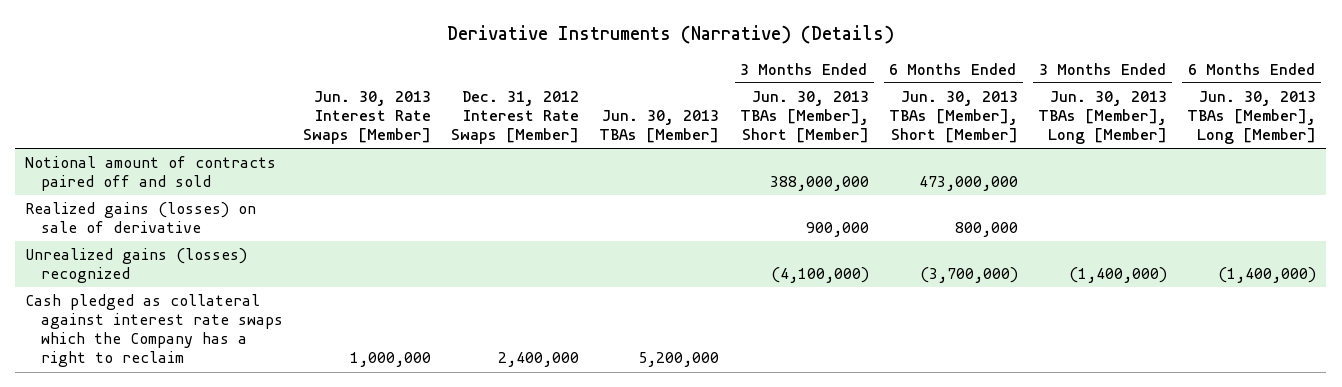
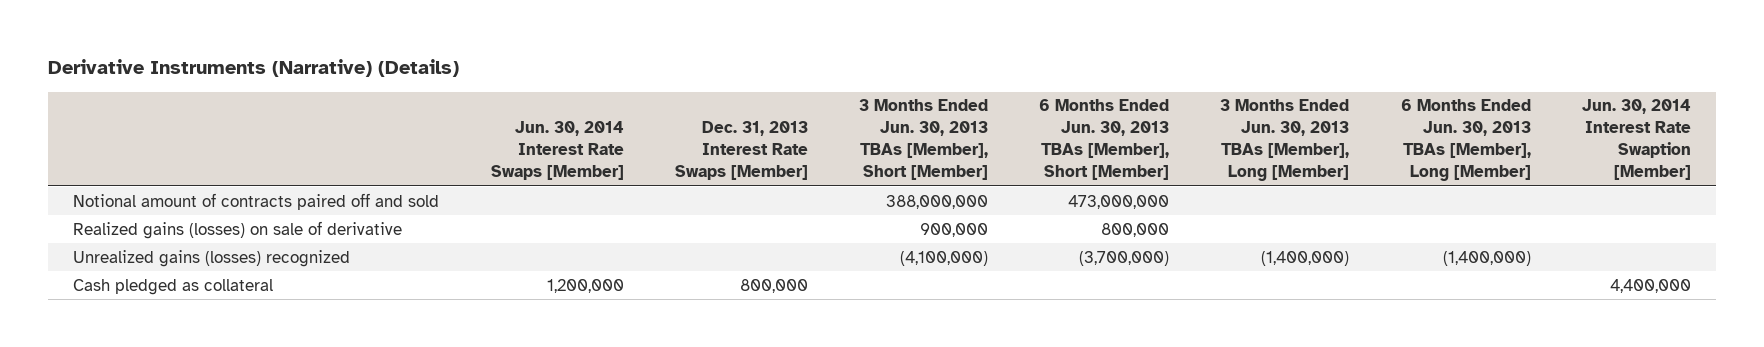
- | Jun. 30, 2013 Interest Rate Swaps [Member] | Dec. 31, 2012 Interest Rate Swaps [Member] | Jun. 30, 2013 TBAs [Member] | 3 Months Ended Jun. 30, 2013 TBAs [Member], Short [Member] | 6 Months Ended Jun. 30, 2013 TBAs [Member], Short [Member] | 3 Months Ended Jun. 30, 2013 TBAs [Member], Long [Member] | 6 Months Ended Jun. 30, 2013 TBAs [Member], Long [Member]
+ | Jun. 30, 2014 Interest Rate Swaps [Member] | Dec. 31, 2013 Interest Rate Swaps [Member] | 3 Months Ended Jun. 30, 2013 TBAs [Member], Short [Member] | 6 Months Ended Jun. 30, 2013 TBAs [Member], Short [Member] | 3 Months Ended Jun. 30, 2013 TBAs [Member], Long [Member] | 6 Months Ended Jun. 30, 2013 TBAs [Member], Long [Member] | Jun. 30, 2014 Interest Rate Swaption [Member]
- Cash pledged as collateral against interest rate swaps which the Company has a right to reclaim | 1,000,000 | 2,400,000 | 5,200,000 | | | |
+ Cash pledged as collateral | 1,200,000 | 800,000 | | | | | 4,400,000

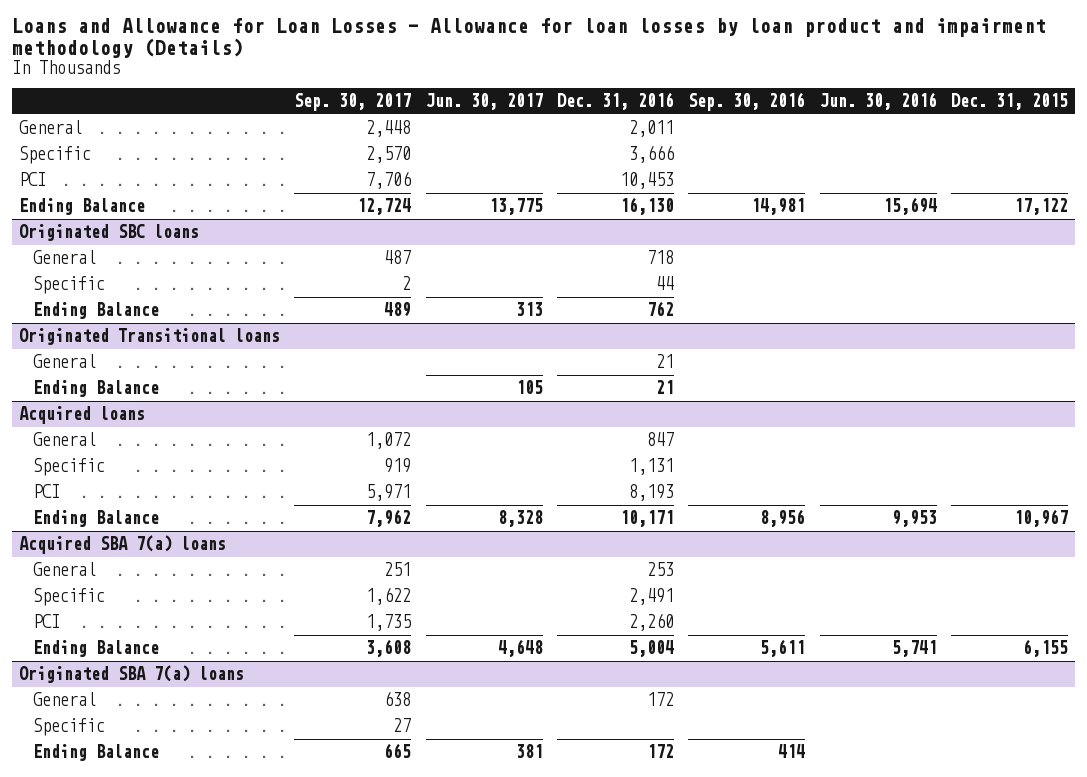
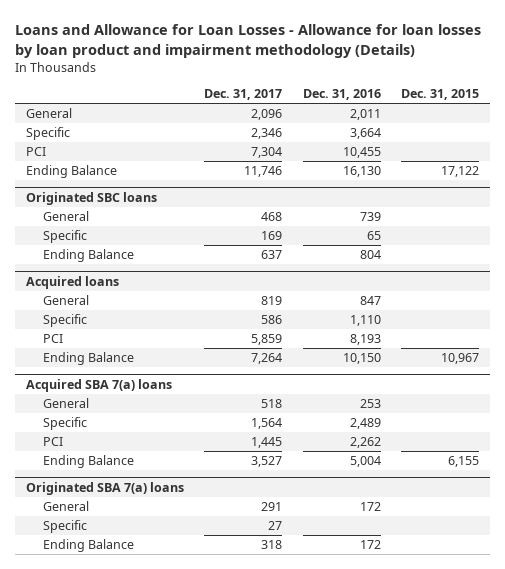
- | Sep. 30, 2017 | Jun. 30, 2017 | Dec. 31, 2016 | Sep. 30, 2016 | Jun. 30, 2016 | Dec. 31, 2015
+ | Dec. 31, 2017 | Dec. 31, 2016 | Dec. 31, 2015
- Specific | 2,570 | | 3,666 | | |
- PCI | 7,706 | | 10,453 | | |
+ Specific | 2,346 | 3,664 |
+ PCI | 7,304 | 10,455 |
@ Originated SBC loans
- General | 487 | | 718 | | |
- Specific | 2 | | 44 | | |
- Ending Balance | 489 | 313 | 762 | | |
- Originated Transitional loans
- General | | | 21 | | |
- Ending Balance | | 105 | 21 | | |
@ Originated SBC loans
+ General | 468 | 739 |
+ Specific | 169 | 65 |
+ Ending Balance | 637 | 804 |
@ Acquired loans
- Specific | 919 | | 1,131 | | |
+ Specific | 586 | 1,110 |
- Ending Balance | 7,962 | 8,328 | 10,171 | 8,956 | 9,953 | 10,967
+ Ending Balance | 7,264 | 10,150 | 10,967
@ Acquired SBA 7(a) loans
- Specific | 1,622 | | 2,491 | | |
- PCI | 1,735 | | 2,260 | | |
+ Specific | 1,564 | 2,489 |
+ PCI | 1,445 | 2,262 |

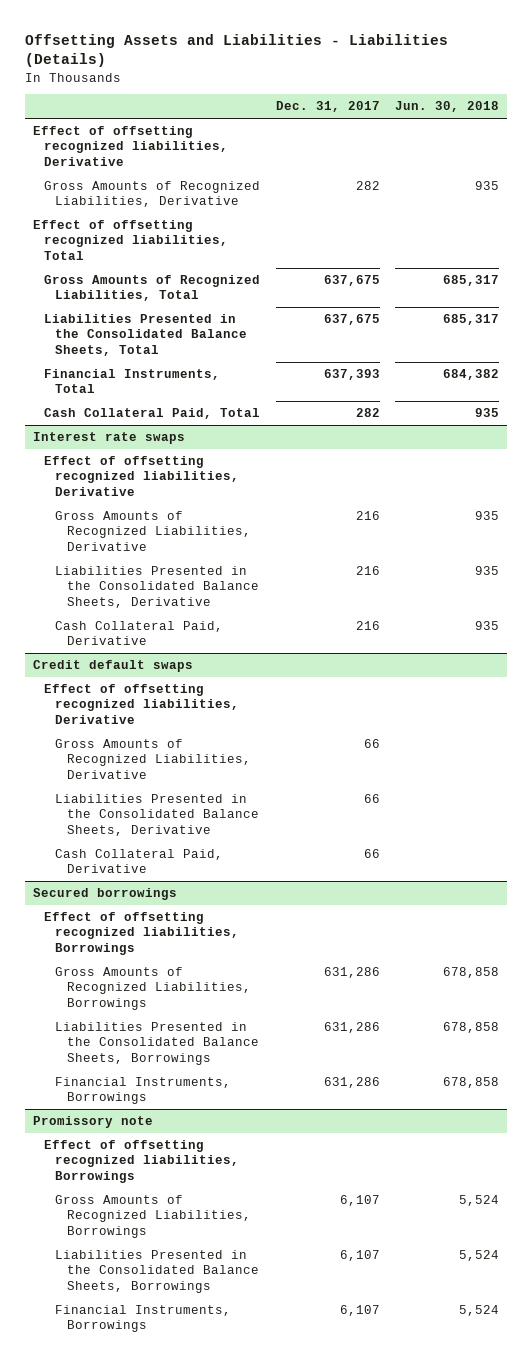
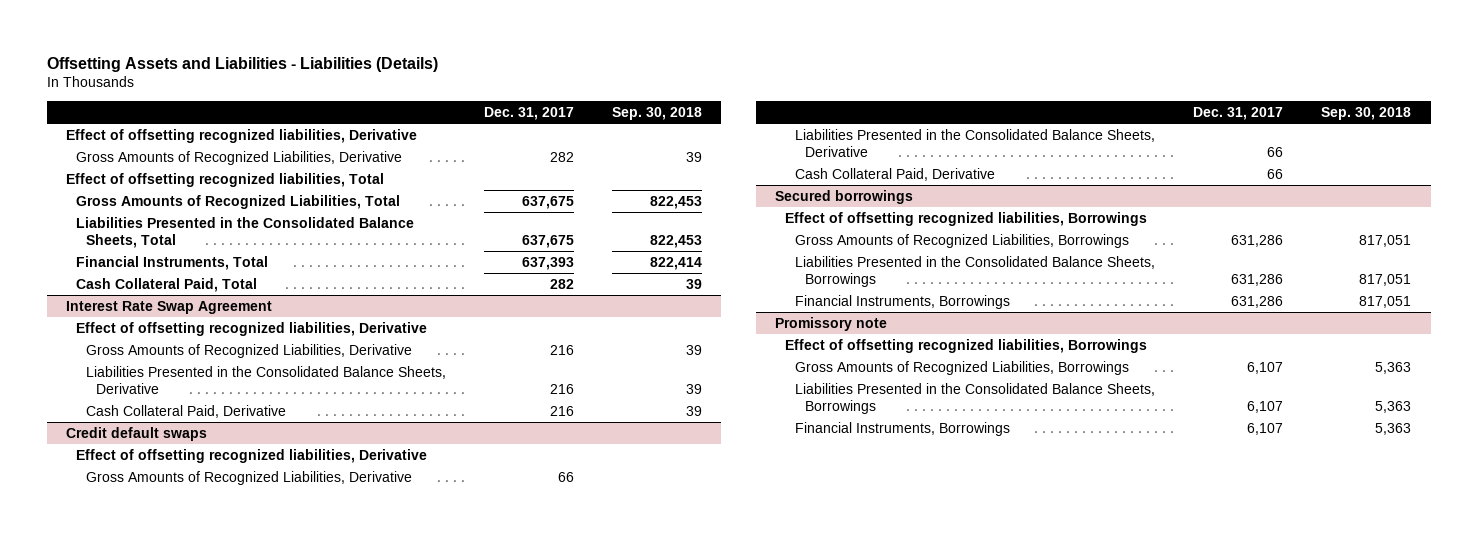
- | Dec. 31, 2017 | Jun. 30, 2018
+ | Dec. 31, 2017 | Sep. 30, 2018
- Interest rate swaps
+ Interest Rate Swap Agreement

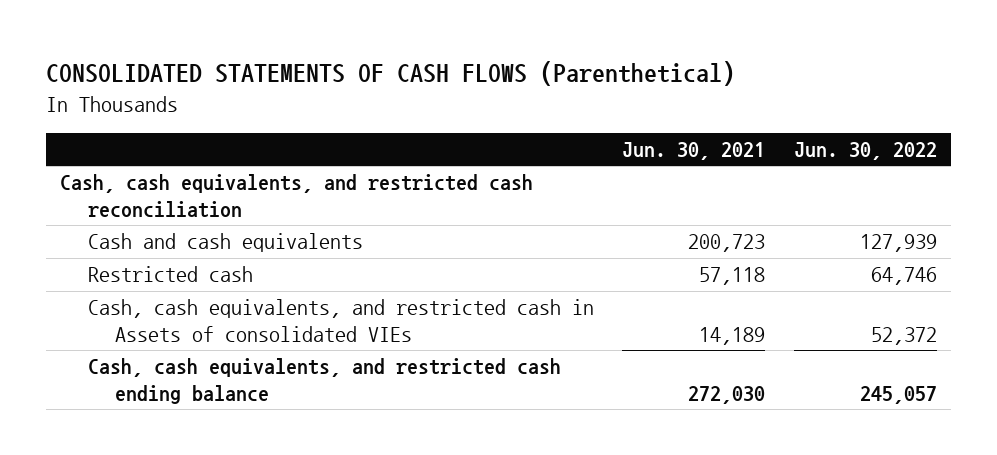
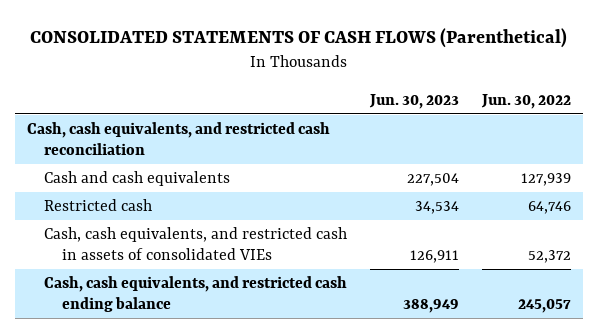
- | Jun. 30, 2021 | Jun. 30, 2022
+ | Jun. 30, 2023 | Jun. 30, 2022
- Cash, cash equivalents, and restricted cash in Assets of consolidated VIEs | 14,189 | 52,372
+ Cash, cash equivalents, and restricted cash in assets of consolidated VIEs | 126,911 | 52,372

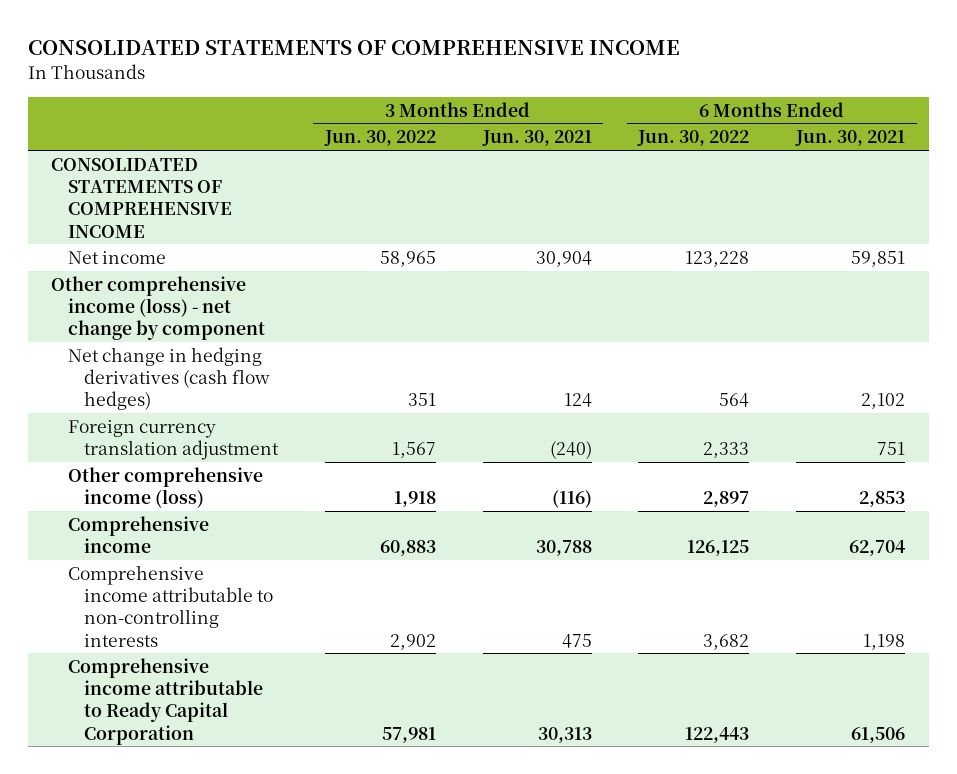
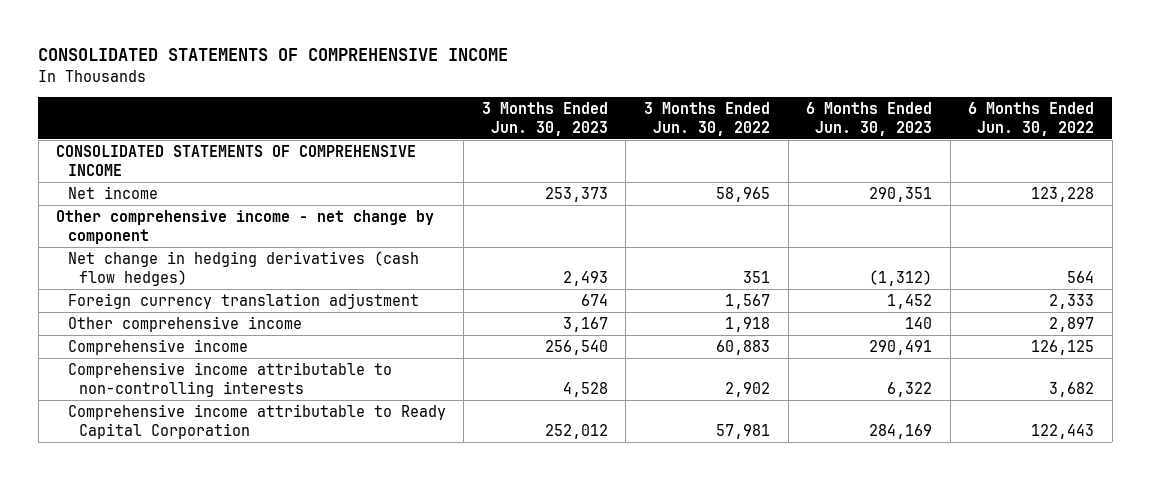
- | 3 Months Ended Jun. 30, 2022 | 3 Months Ended Jun. 30, 2021 | 6 Months Ended Jun. 30, 2022 | 6 Months Ended Jun. 30, 2021
+ | 3 Months Ended Jun. 30, 2023 | 3 Months Ended Jun. 30, 2022 | 6 Months Ended Jun. 30, 2023 | 6 Months Ended Jun. 30, 2022
- Other comprehensive income (loss) - net change by component
+ Other comprehensive income - net change by component
- Other comprehensive income (loss) | 1,918 | (116) | 2,897 | 2,853
+ Other comprehensive income | 3,167 | 1,918 | 140 | 2,897

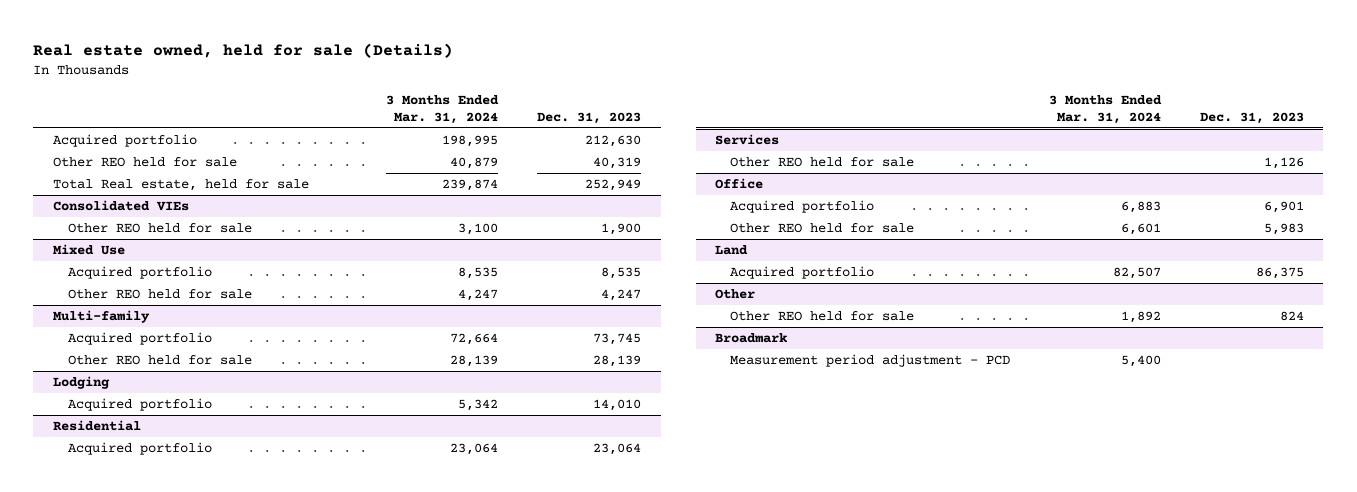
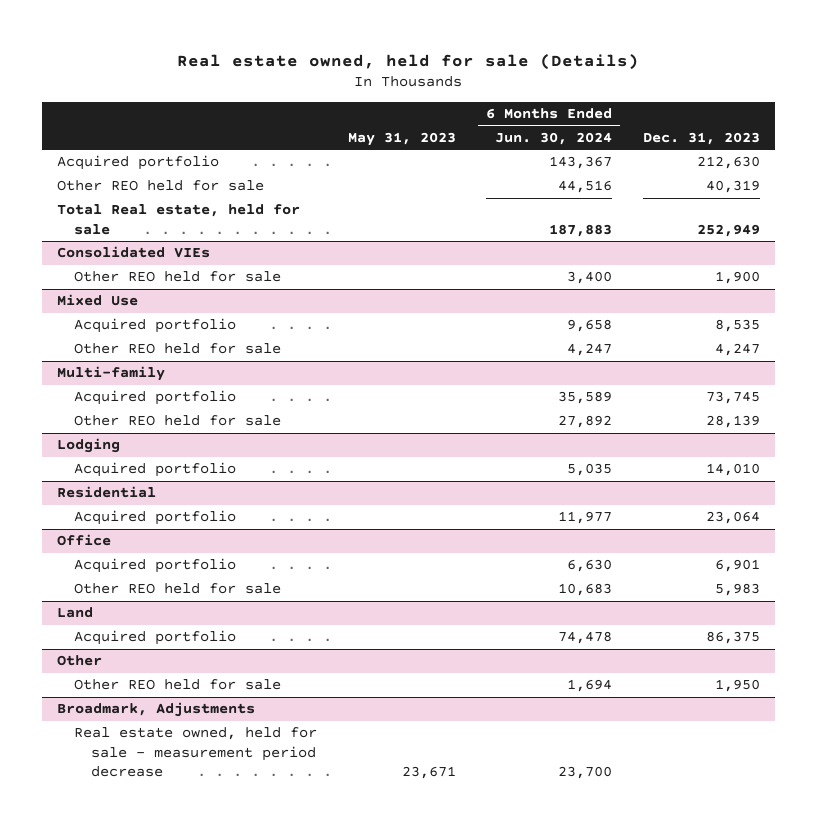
- | 3 Months Ended Mar. 31, 2024 | Dec. 31, 2023
+ | May 31, 2023 | 6 Months Ended Jun. 30, 2024 | Dec. 31, 2023
- Services
- Other REO held for sale | | 1,126
@ Other
- Other REO held for sale | 1,892 | 824
- Broadmark
- Measurement period adjustment - PCD | 5,400 |
@ Other
+ Other REO held for sale | | 1,694 | 1,950
+ Broadmark, Adjustments
+ Real estate owned, held for sale - measurement period decrease | 23,671 | 23,700 |

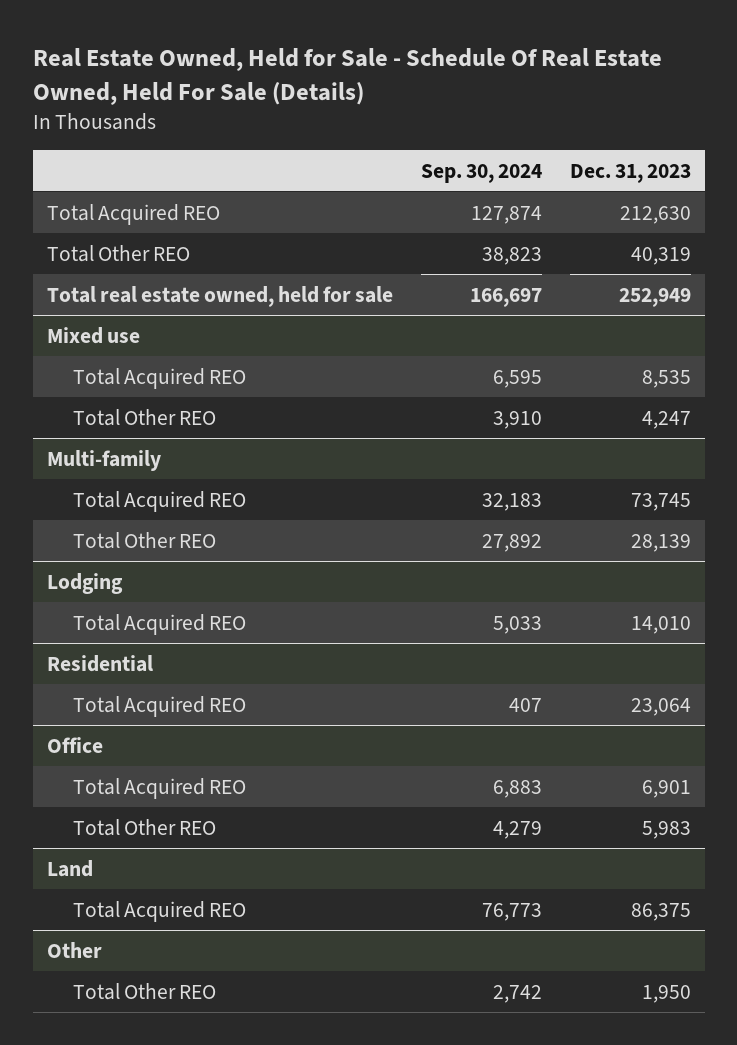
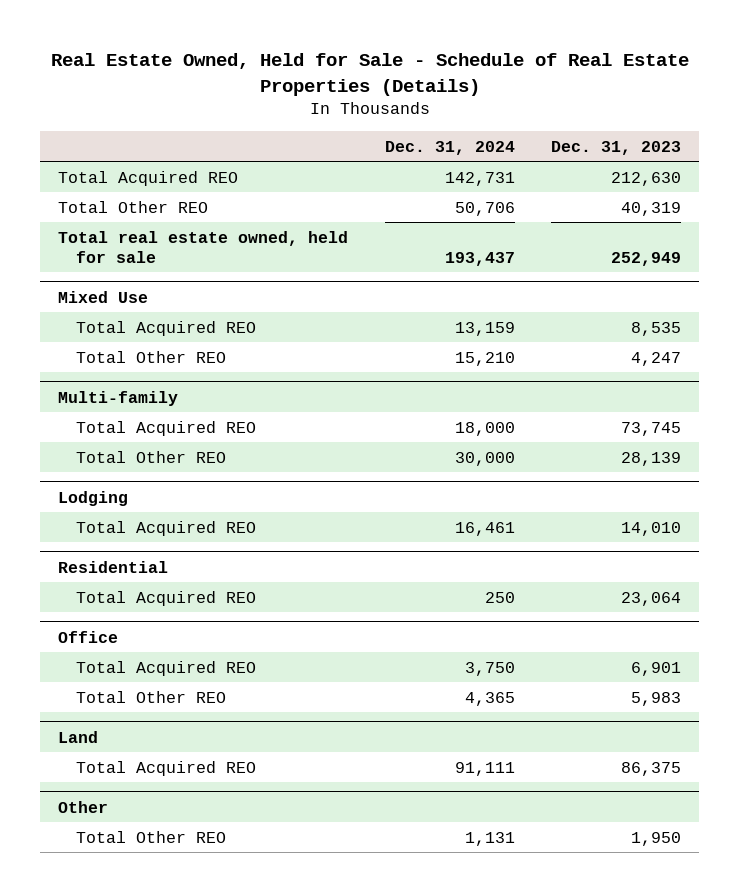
- Real Estate Owned, Held for Sale - Schedule Of Real Estate Owned, Held For Sale (Details)
+ Real Estate Owned, Held for Sale - Schedule of Real Estate Properties (Details)
- | Sep. 30, 2024 | Dec. 31, 2023
+ | Dec. 31, 2024 | Dec. 31, 2023
- Mixed use
+ Mixed Use

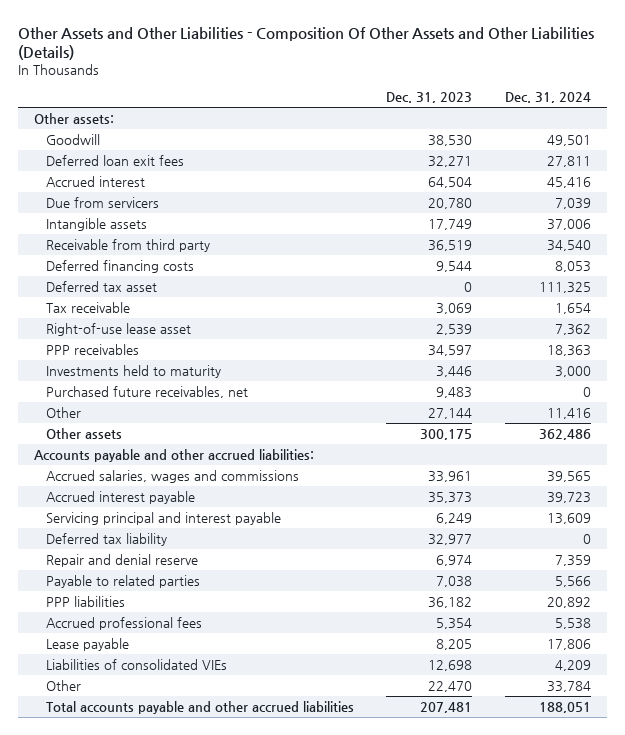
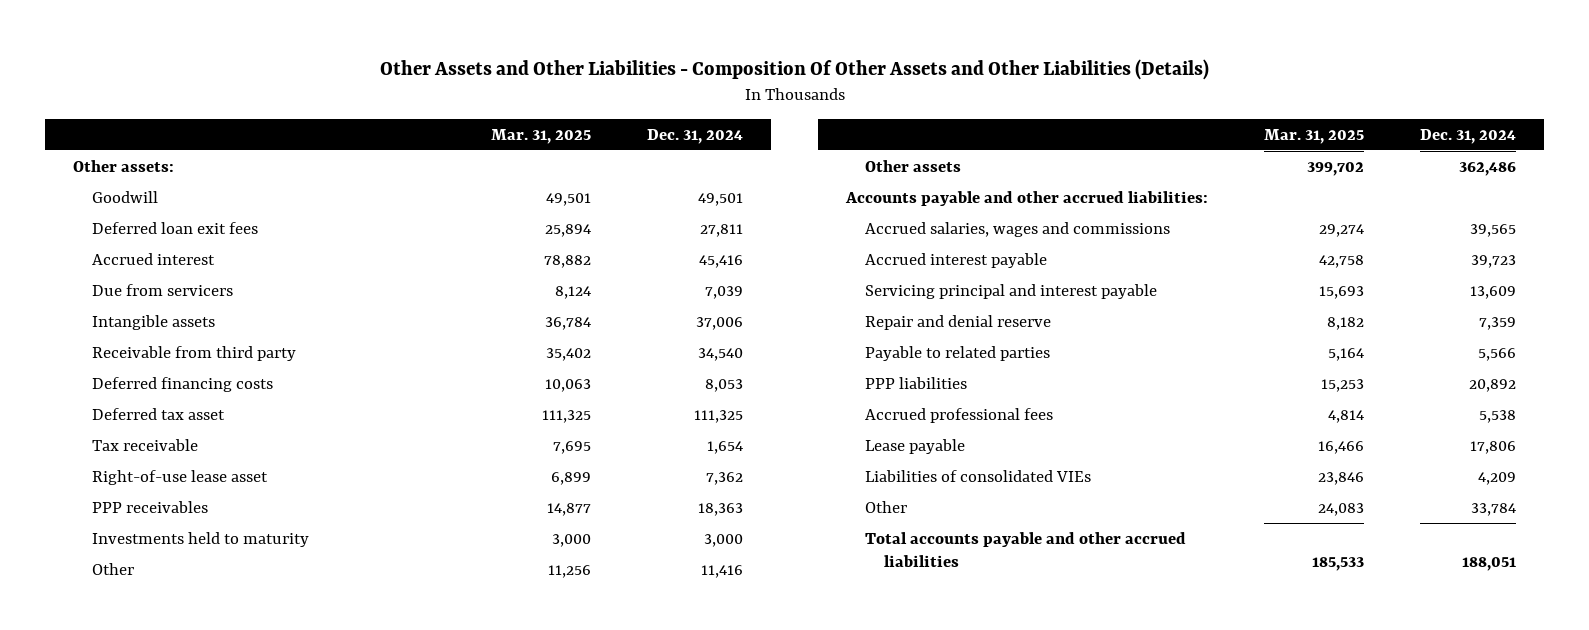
- | Dec. 31, 2023 | Dec. 31, 2024
+ | Mar. 31, 2025 | Dec. 31, 2024
- Purchased future receivables, net | 9,483 | 0
- Deferred tax liability | 32,977 | 0

